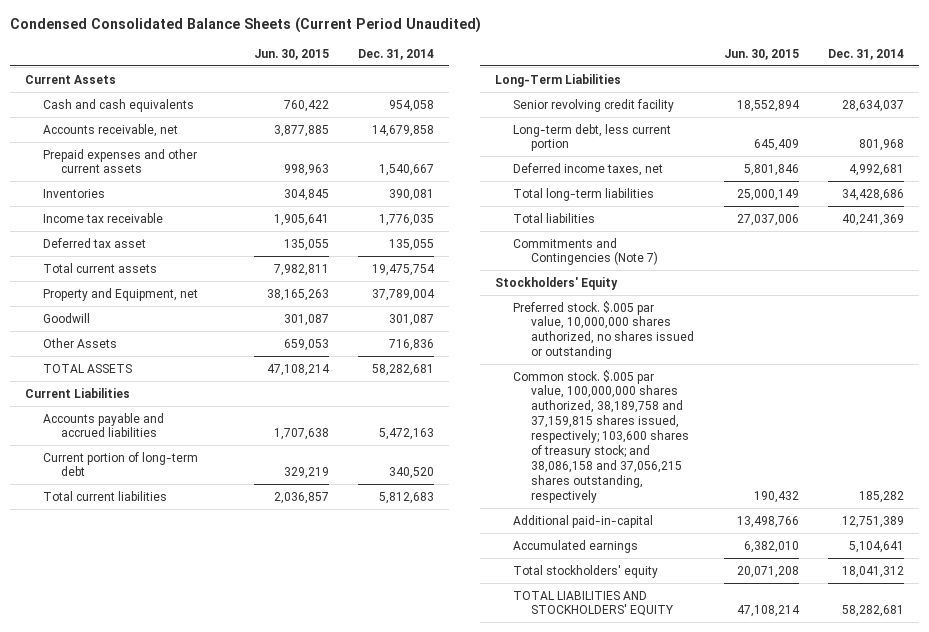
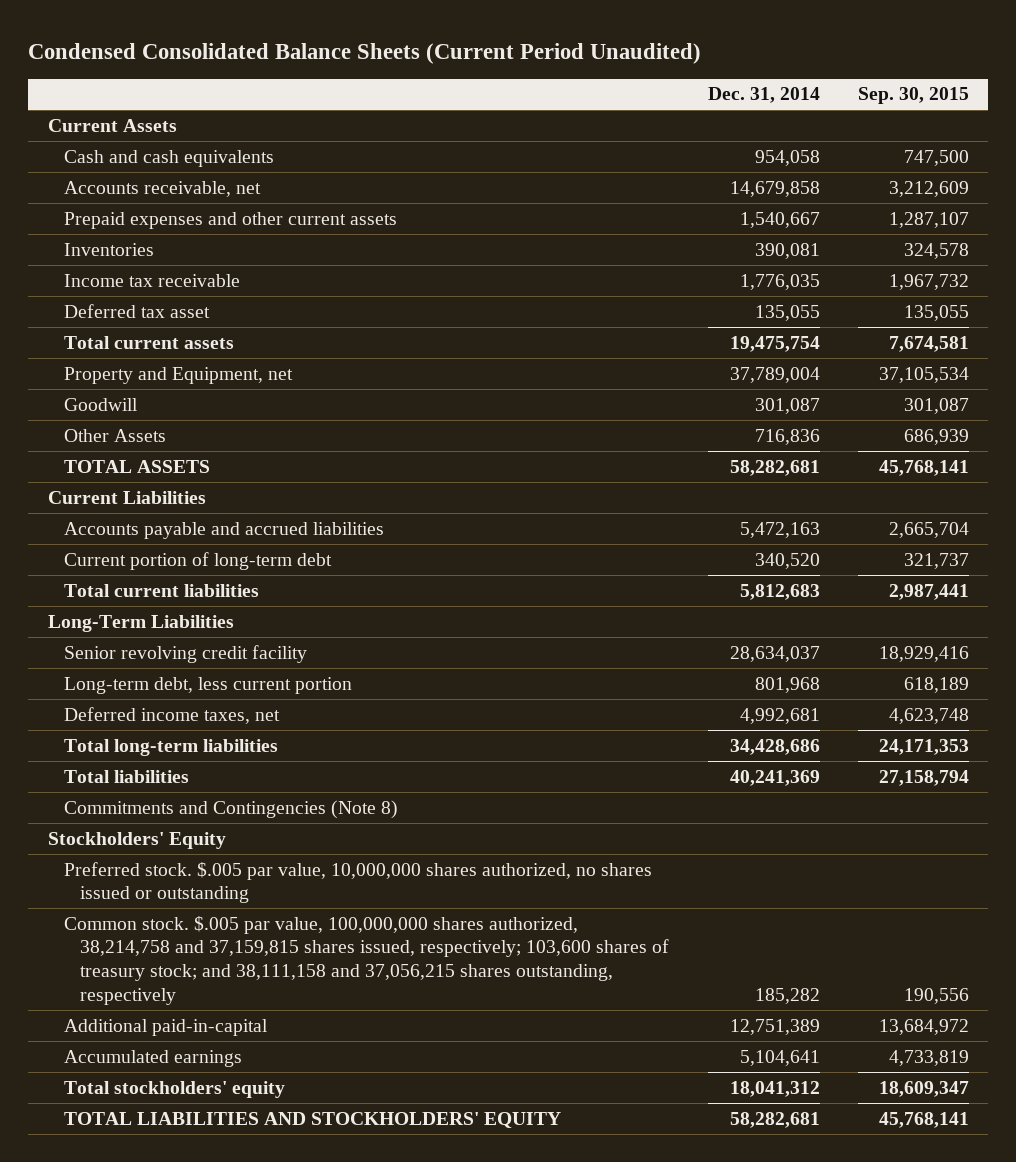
- | Jun. 30, 2015 | Dec. 31, 2014
+ | Dec. 31, 2014 | Sep. 30, 2015
- Commitments and Contingencies (Note 7)
+ Commitments and Contingencies (Note 8)
- Common stock. $.005 par value, 100,000,000 shares authorized, 38,189,758 and 37,159,815 shares issued, respectively; 103,600 shares of treasury stock; and 38,086,158 and 37,056,215 shares outstanding, respectively | 190,432 | 185,282
+ Common stock. $.005 par value, 100,000,000 shares authorized, 38,214,758 and 37,159,815 shares issued, respectively; 103,600 shares of treasury stock; and 38,111,158 and 37,056,215 shares outstanding, respectively | 185,282 | 190,556

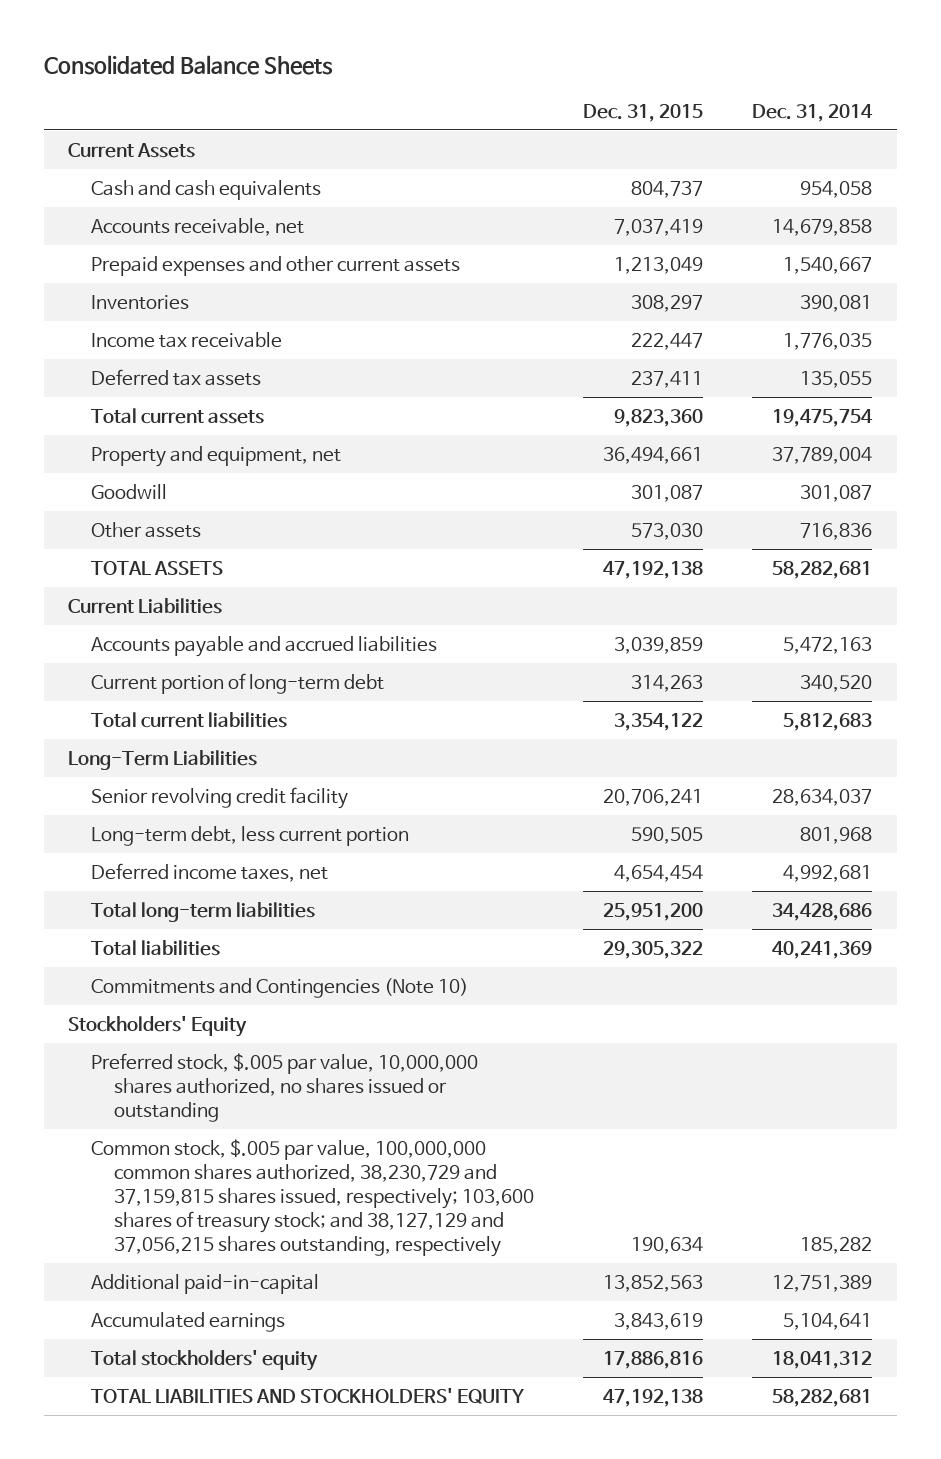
- Condensed Consolidated Balance Sheets (Current Period Unaudited)
+ Consolidated Balance Sheets
- | Dec. 31, 2014 | Sep. 30, 2015
+ | Dec. 31, 2015 | Dec. 31, 2014
- Deferred tax asset | 135,055 | 135,055
+ Deferred tax assets | 237,411 | 135,055
- Property and Equipment, net | 37,789,004 | 37,105,534
+ Property and equipment, net | 36,494,661 | 37,789,004
- Other Assets | 716,836 | 686,939
+ Other assets | 573,030 | 716,836
- Commitments and Contingencies (Note 8)
+ Commitments and Contingencies (Note 10)
- Preferred stock. $.005 par value, 10,000,000 shares authorized, no shares issued or outstanding
- Common stock. $.005 par value, 100,000,000 shares authorized, 38,214,758 and 37,159,815 shares issued, respectively; 103,600 shares of treasury stock; and 38,111,158 and 37,056,215 shares outstanding, respectively | 185,282 | 190,556
+ Preferred stock, $.005 par value, 10,000,000 shares authorized, no shares issued or outstanding
+ Common stock, $.005 par value, 100,000,000 common shares authorized, 38,230,729 and 37,159,815 shares issued, respectively; 103,600 shares of treasury stock; and 38,127,129 and 37,056,215 shares outstanding, respectively | 190,634 | 185,282

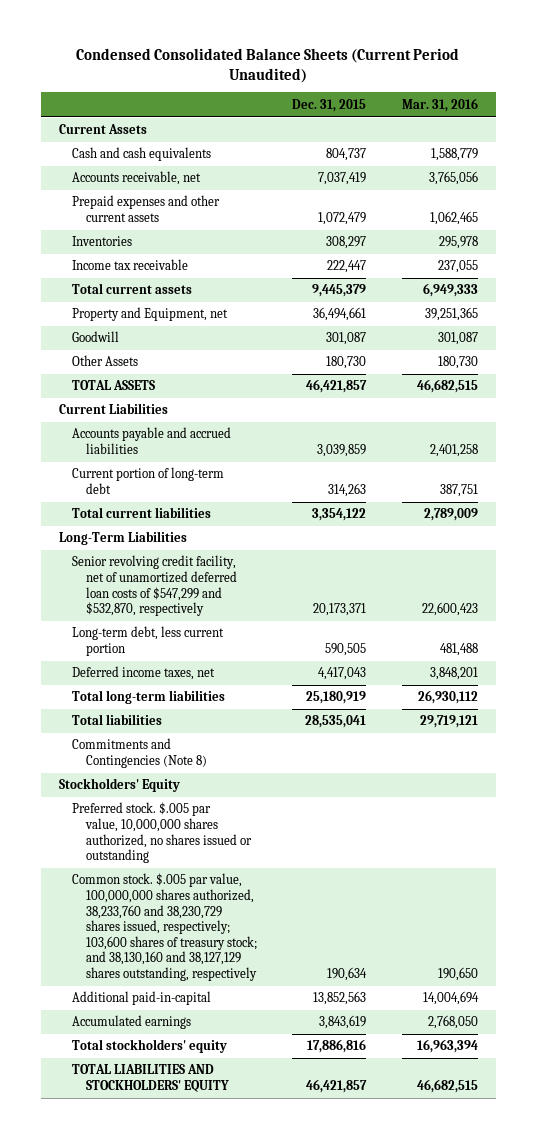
- Consolidated Balance Sheets
+ Condensed Consolidated Balance Sheets (Current Period Unaudited)
- | Dec. 31, 2015 | Dec. 31, 2014
+ | Dec. 31, 2015 | Mar. 31, 2016
- Prepaid expenses and other current assets | 1,213,049 | 1,540,667
+ Prepaid expenses and other current assets | 1,072,479 | 1,062,465
- Deferred tax assets | 237,411 | 135,055
- Total current assets | 9,823,360 | 19,475,754
- Property and equipment, net | 36,494,661 | 37,789,004
+ Total current assets | 9,445,379 | 6,949,333
+ Property and Equipment, net | 36,494,661 | 39,251,365
- Other assets | 573,030 | 716,836
- TOTAL ASSETS | 47,192,138 | 58,282,681
+ Other Assets | 180,730 | 180,730
+ TOTAL ASSETS | 46,421,857 | 46,682,515
- Senior revolving credit facility | 20,706,241 | 28,634,037
+ Senior revolving credit facility, net of unamortized deferred loan costs of $547,299 and $532,870, respectively | 20,173,371 | 22,600,423
- Deferred income taxes, net | 4,654,454 | 4,992,681
- Total long-term liabilities | 25,951,200 | 34,428,686
- Total liabilities | 29,305,322 | 40,241,369
- Commitments and Contingencies (Note 10)
+ Deferred income taxes, net | 4,417,043 | 3,848,201
+ Total long-term liabilities | 25,180,919 | 26,930,112
+ Total liabilities | 28,535,041 | 29,719,121
+ Commitments and Contingencies (Note 8)
- Preferred stock, $.005 par value, 10,000,000 shares authorized, no shares issued or outstanding
- Common stock, $.005 par value, 100,000,000 common shares authorized, 38,230,729 and 37,159,815 shares issued, respectively; 103,600 shares of treasury stock; and 38,127,129 and 37,056,215 shares outstanding, respectively | 190,634 | 185,282
+ Preferred stock. $.005 par value, 10,000,000 shares authorized, no shares issued or outstanding
+ Common stock. $.005 par value, 100,000,000 shares authorized, 38,233,760 and 38,230,729 shares issued, respectively; 103,600 shares of treasury stock; and 38,130,160 and 38,127,129 shares outstanding, respectively | 190,634 | 190,650
- TOTAL LIABILITIES AND STOCKHOLDERS' EQUITY | 47,192,138 | 58,282,681
+ TOTAL LIABILITIES AND STOCKHOLDERS' EQUITY | 46,421,857 | 46,682,515

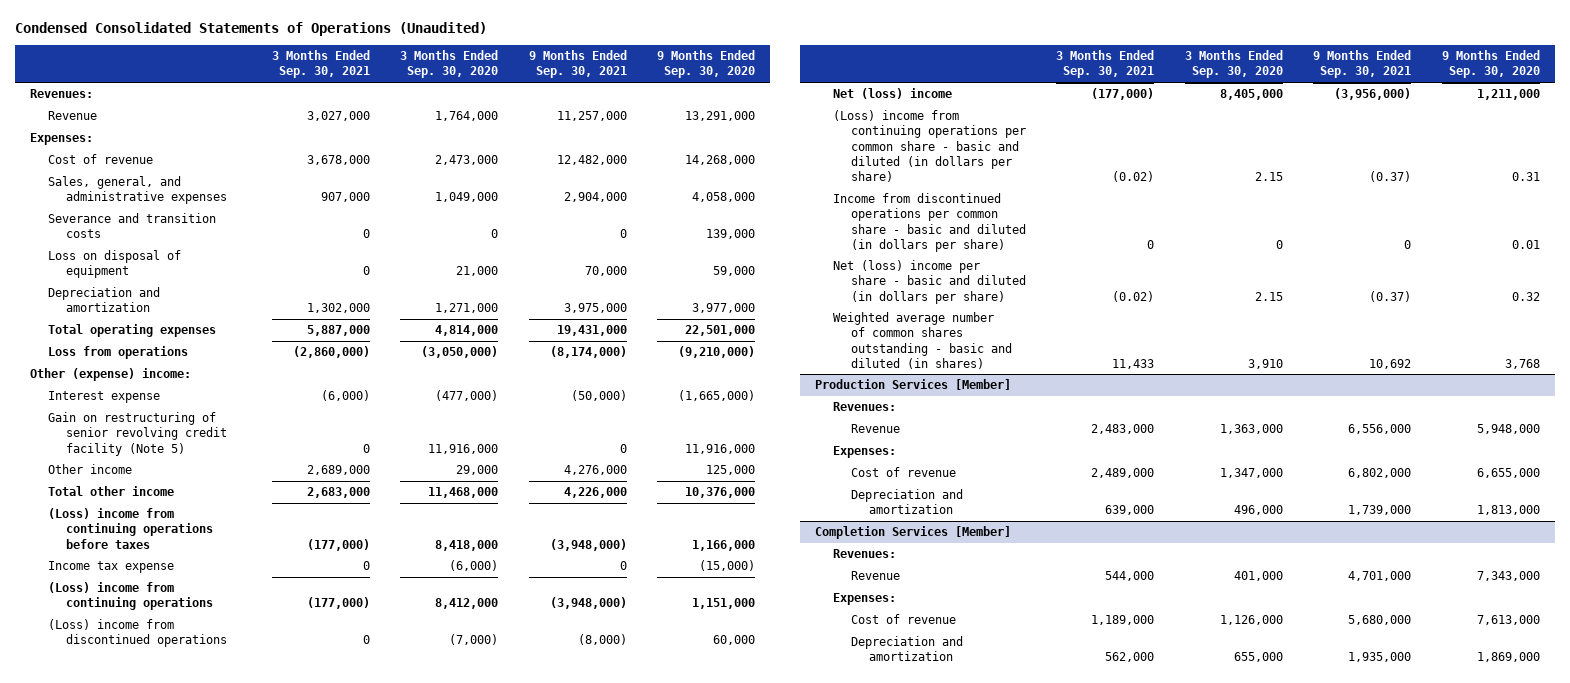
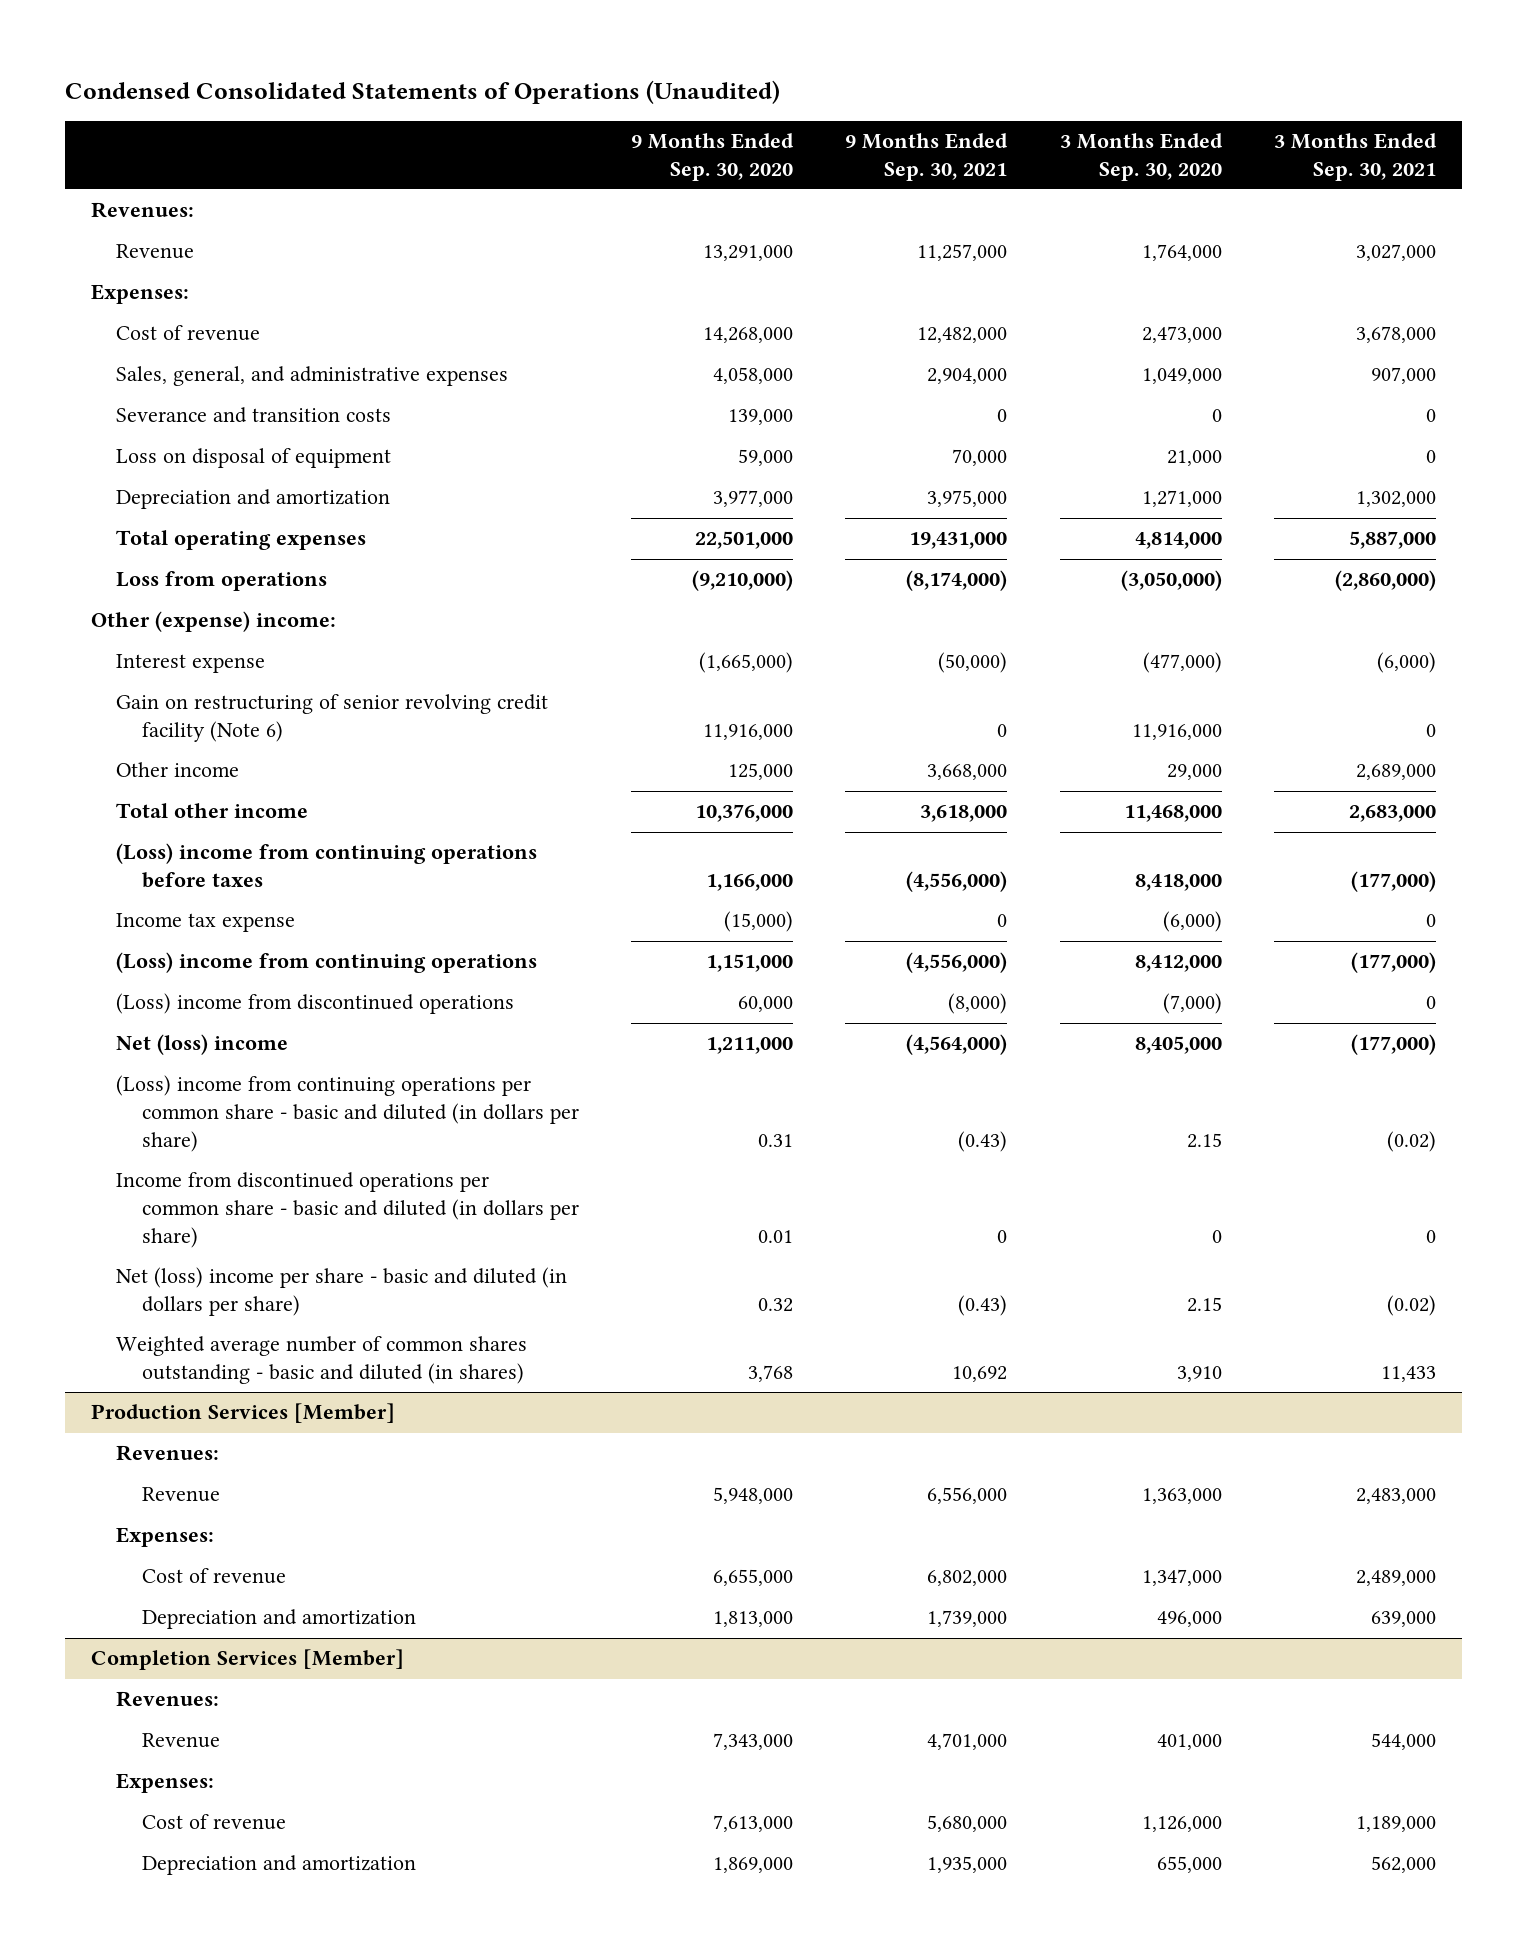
- | 3 Months Ended Sep. 30, 2021 | 3 Months Ended Sep. 30, 2020 | 9 Months Ended Sep. 30, 2021 | 9 Months Ended Sep. 30, 2020
+ | 9 Months Ended Sep. 30, 2020 | 9 Months Ended Sep. 30, 2021 | 3 Months Ended Sep. 30, 2020 | 3 Months Ended Sep. 30, 2021
- Gain on restructuring of senior revolving credit facility (Note 5) | 0 | 11,916,000 | 0 | 11,916,000
- Other income | 2,689,000 | 29,000 | 4,276,000 | 125,000
- Total other income | 2,683,000 | 11,468,000 | 4,226,000 | 10,376,000
- (Loss) income from continuing operations before taxes | (177,000) | 8,418,000 | (3,948,000) | 1,166,000
+ Gain on restructuring of senior revolving credit facility (Note 6) | 11,916,000 | 0 | 11,916,000 | 0
+ Other income | 125,000 | 3,668,000 | 29,000 | 2,689,000
+ Total other income | 10,376,000 | 3,618,000 | 11,468,000 | 2,683,000
+ (Loss) income from continuing operations before taxes | 1,166,000 | (4,556,000) | 8,418,000 | (177,000)
- (Loss) income from continuing operations | (177,000) | 8,412,000 | (3,948,000) | 1,151,000
+ (Loss) income from continuing operations | 1,151,000 | (4,556,000) | 8,412,000 | (177,000)
- Net (loss) income | (177,000) | 8,405,000 | (3,956,000) | 1,211,000
- (Loss) income from continuing operations per common share - basic and diluted (in dollars per share) | (0.02) | 2.15 | (0.37) | 0.31
+ Net (loss) income | 1,211,000 | (4,564,000) | 8,405,000 | (177,000)
+ (Loss) income from continuing operations per common share - basic and diluted (in dollars per share) | 0.31 | (0.43) | 2.15 | (0.02)
- Net (loss) income per share - basic and diluted (in dollars per share) | (0.02) | 2.15 | (0.37) | 0.32
+ Net (loss) income per share - basic and diluted (in dollars per share) | 0.32 | (0.43) | 2.15 | (0.02)

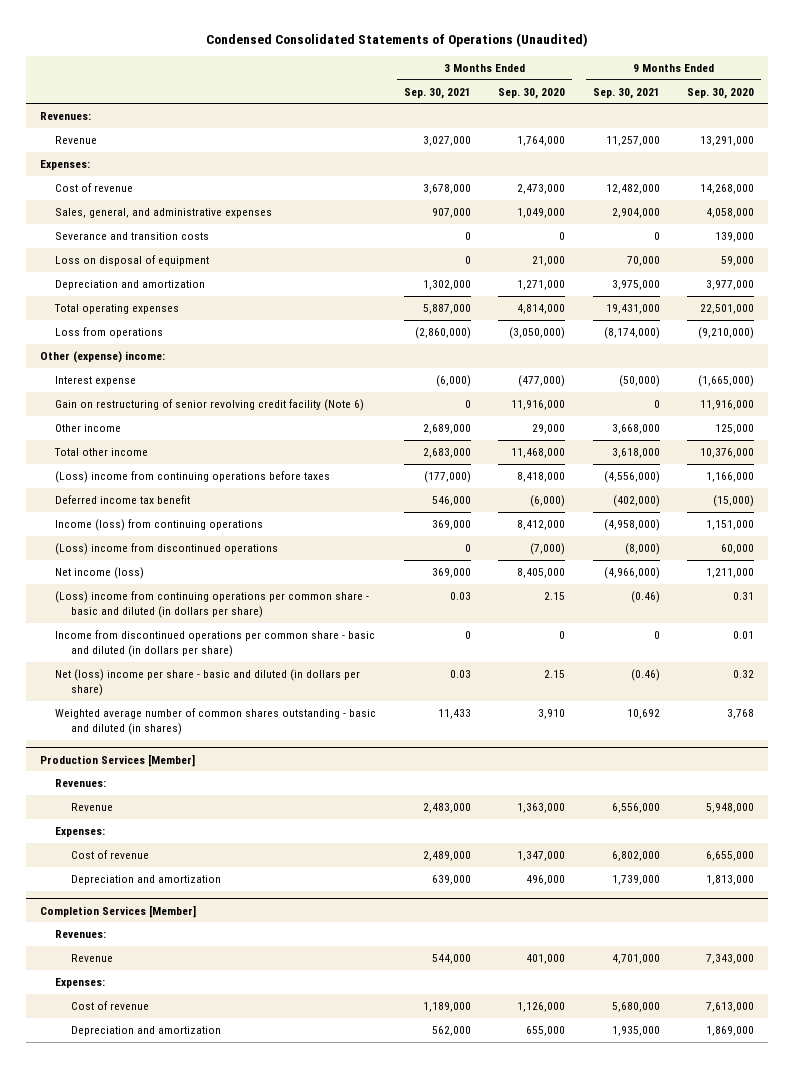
- | 9 Months Ended Sep. 30, 2020 | 9 Months Ended Sep. 30, 2021 | 3 Months Ended Sep. 30, 2020 | 3 Months Ended Sep. 30, 2021
+ | 3 Months Ended Sep. 30, 2021 | 3 Months Ended Sep. 30, 2020 | 9 Months Ended Sep. 30, 2021 | 9 Months Ended Sep. 30, 2020
- Income tax expense | (15,000) | 0 | (6,000) | 0
- (Loss) income from continuing operations | 1,151,000 | (4,556,000) | 8,412,000 | (177,000)
+ Deferred income tax benefit | 546,000 | (6,000) | (402,000) | (15,000)
+ Income (loss) from continuing operations | 369,000 | 8,412,000 | (4,958,000) | 1,151,000
- Net (loss) income | 1,211,000 | (4,564,000) | 8,405,000 | (177,000)
- (Loss) income from continuing operations per common share - basic and diluted (in dollars per share) | 0.31 | (0.43) | 2.15 | (0.02)
+ Net income (loss) | 369,000 | 8,405,000 | (4,966,000) | 1,211,000
+ (Loss) income from continuing operations per common share - basic and diluted (in dollars per share) | 0.03 | 2.15 | (0.46) | 0.31
- Net (loss) income per share - basic and diluted (in dollars per share) | 0.32 | (0.43) | 2.15 | (0.02)
+ Net (loss) income per share - basic and diluted (in dollars per share) | 0.03 | 2.15 | (0.46) | 0.32

